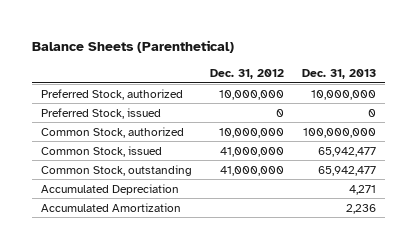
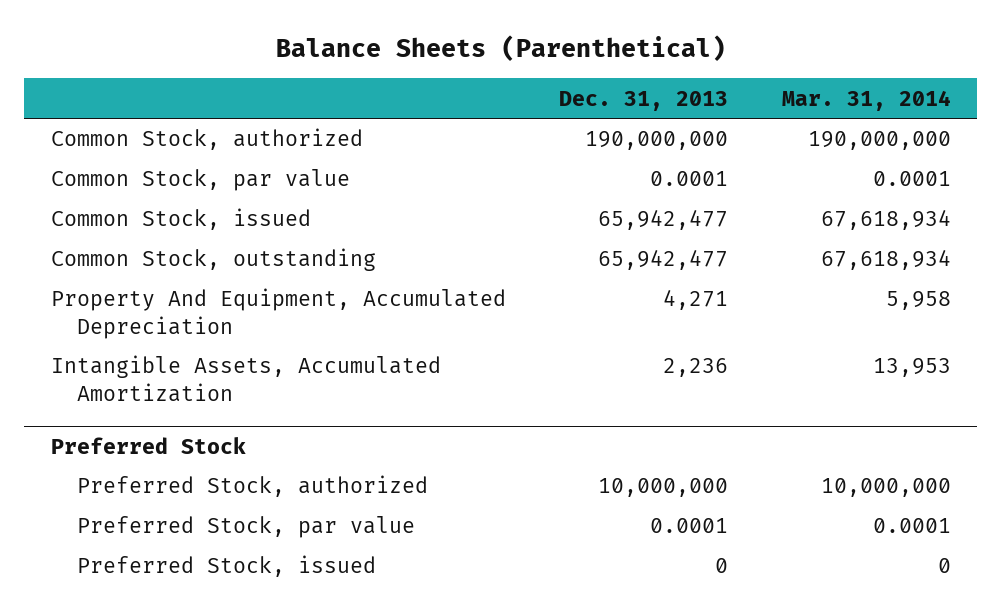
- | Dec. 31, 2012 | Dec. 31, 2013
+ | Dec. 31, 2013 | Mar. 31, 2014
- Preferred Stock, authorized | 10,000,000 | 10,000,000
- Preferred Stock, issued | 0 | 0
- Common Stock, authorized | 10,000,000 | 100,000,000
+ Common Stock, authorized | 190,000,000 | 190,000,000
+ Common Stock, par value | 0.0001 | 0.0001
- Accumulated Depreciation | | 4,271
- Accumulated Amortization | | 2,236
+ Property And Equipment, Accumulated Depreciation | 4,271 | 5,958
+ Intangible Assets, Accumulated Amortization | 2,236 | 13,953
+ Preferred Stock
+ Preferred Stock, authorized | 10,000,000 | 10,000,000
+ Preferred Stock, par value | 0.0001 | 0.0001
+ Preferred Stock, issued | 0 | 0

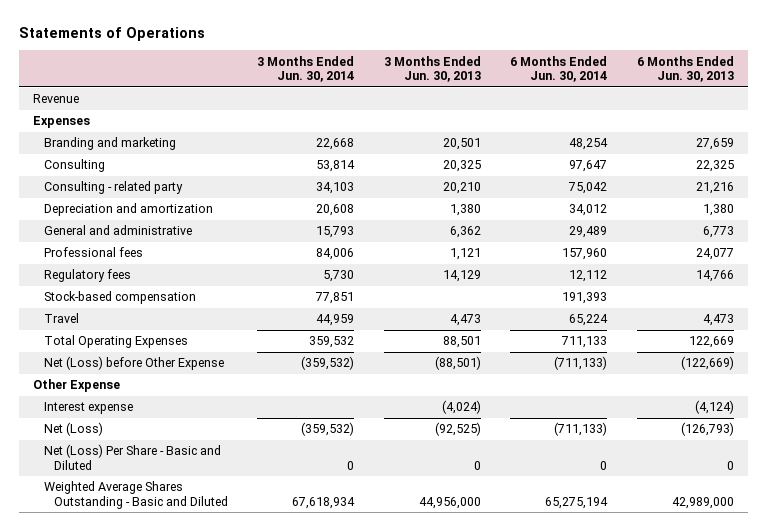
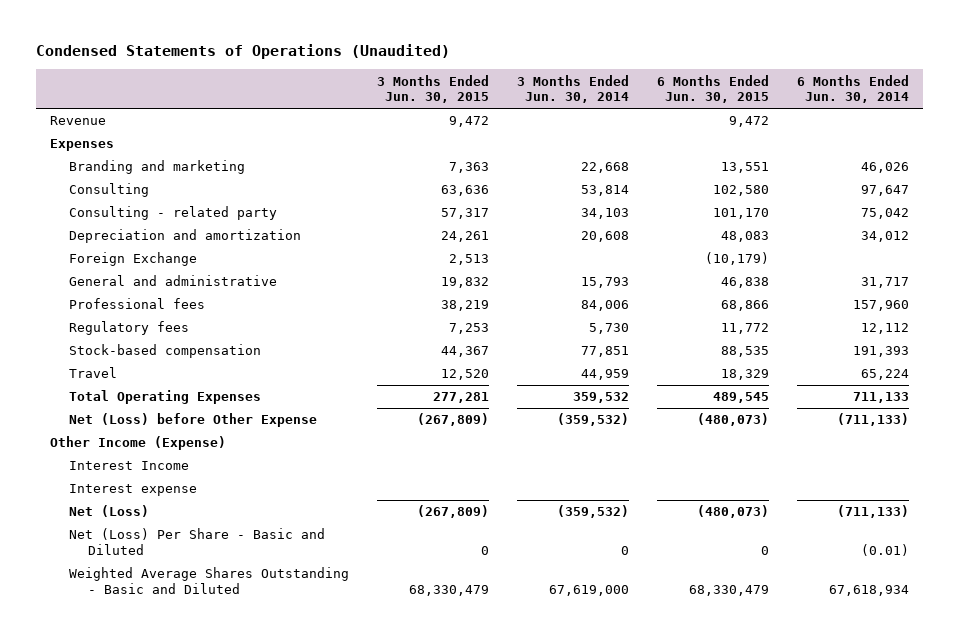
- Statements of Operations
+ Condensed Statements of Operations (Unaudited)
- | 3 Months Ended Jun. 30, 2014 | 3 Months Ended Jun. 30, 2013 | 6 Months Ended Jun. 30, 2014 | 6 Months Ended Jun. 30, 2013
+ | 3 Months Ended Jun. 30, 2015 | 3 Months Ended Jun. 30, 2014 | 6 Months Ended Jun. 30, 2015 | 6 Months Ended Jun. 30, 2014
- Branding and marketing | 22,668 | 20,501 | 48,254 | 27,659
+ Branding and marketing | 7,363 | 22,668 | 13,551 | 46,026
- General and administrative | 15,793 | 6,362 | 29,489 | 6,773
+ Foreign Exchange | 2,513 | | (10,179) |
+ General and administrative | 19,832 | 15,793 | 46,838 | 31,717
- Other Expense
+ Other Income (Expense)
+ Interest Income
- Net (Loss) Per Share - Basic and Diluted | 0 | 0 | 0 | 0
- Weighted Average Shares Outstanding - Basic and Diluted | 67,618,934 | 44,956,000 | 65,275,194 | 42,989,000
+ Net (Loss) Per Share - Basic and Diluted | 0 | 0 | 0 | (0.01)
+ Weighted Average Shares Outstanding - Basic and Diluted | 68,330,479 | 67,619,000 | 68,330,479 | 67,618,934

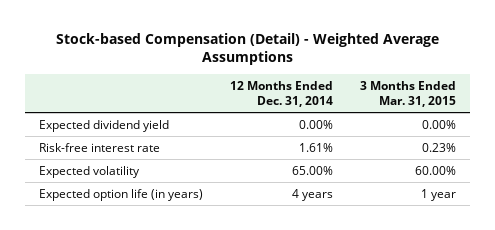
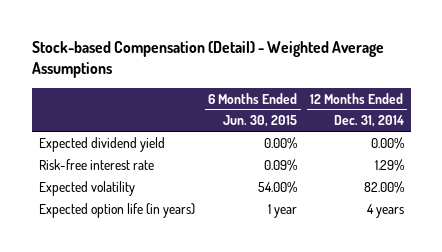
- | 12 Months Ended Dec. 31, 2014 | 3 Months Ended Mar. 31, 2015
+ | 6 Months Ended Jun. 30, 2015 | 12 Months Ended Dec. 31, 2014
- Risk-free interest rate | 1.61% | 0.23%
- Expected volatility | 65.00% | 60.00%
+ Risk-free interest rate | 0.09% | 1.29%
+ Expected volatility | 54.00% | 82.00%

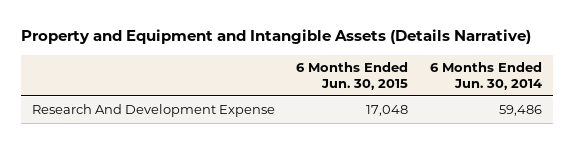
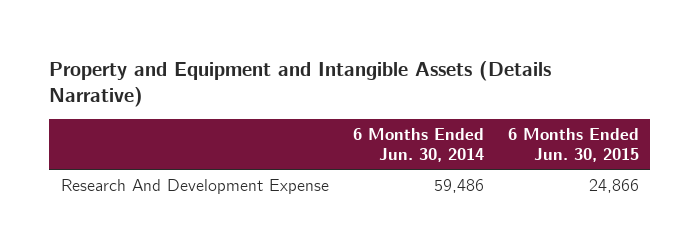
- | 6 Months Ended Jun. 30, 2015 | 6 Months Ended Jun. 30, 2014
+ | 6 Months Ended Jun. 30, 2014 | 6 Months Ended Jun. 30, 2015
- Research And Development Expense | 17,048 | 59,486
+ Research And Development Expense | 59,486 | 24,866

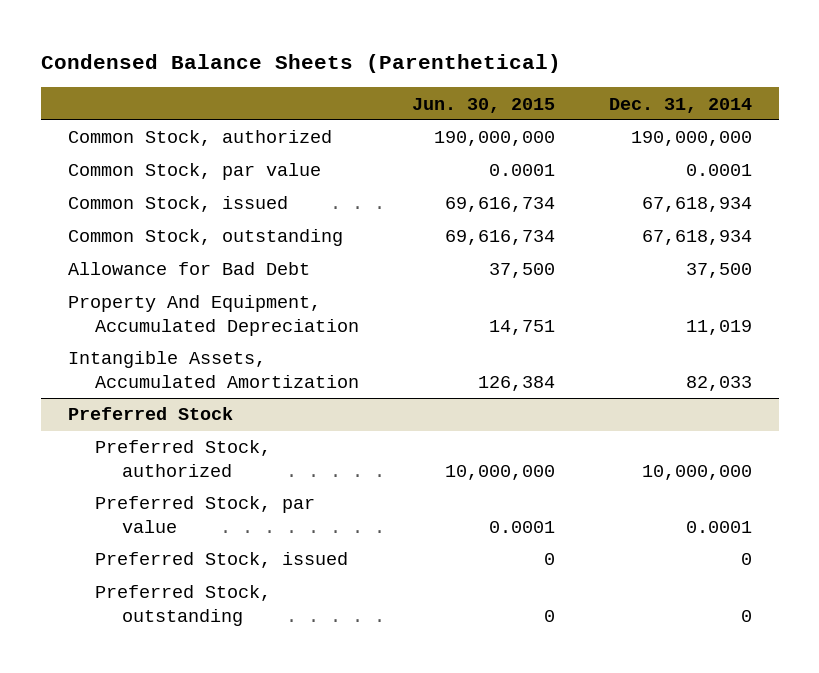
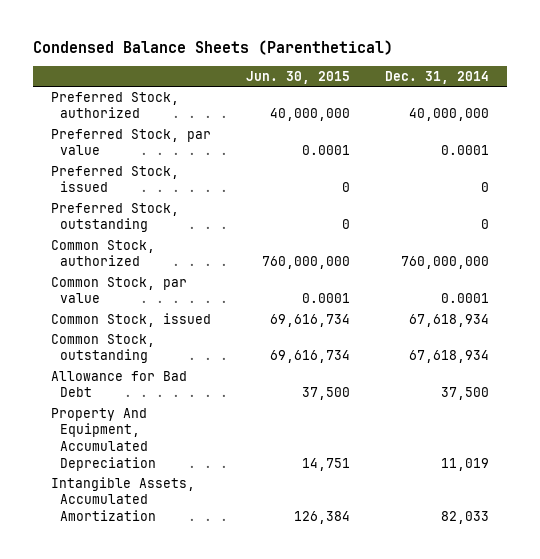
- Common Stock, authorized | 190,000,000 | 190,000,000
+ Preferred Stock, authorized | 40,000,000 | 40,000,000
+ Preferred Stock, par value | 0.0001 | 0.0001
+ Preferred Stock, issued | 0 | 0
+ Preferred Stock, outstanding | 0 | 0
+ Common Stock, authorized | 760,000,000 | 760,000,000
- Preferred Stock
- Preferred Stock, authorized | 10,000,000 | 10,000,000
- Preferred Stock, par value | 0.0001 | 0.0001
- Preferred Stock, issued | 0 | 0
- Preferred Stock, outstanding | 0 | 0

